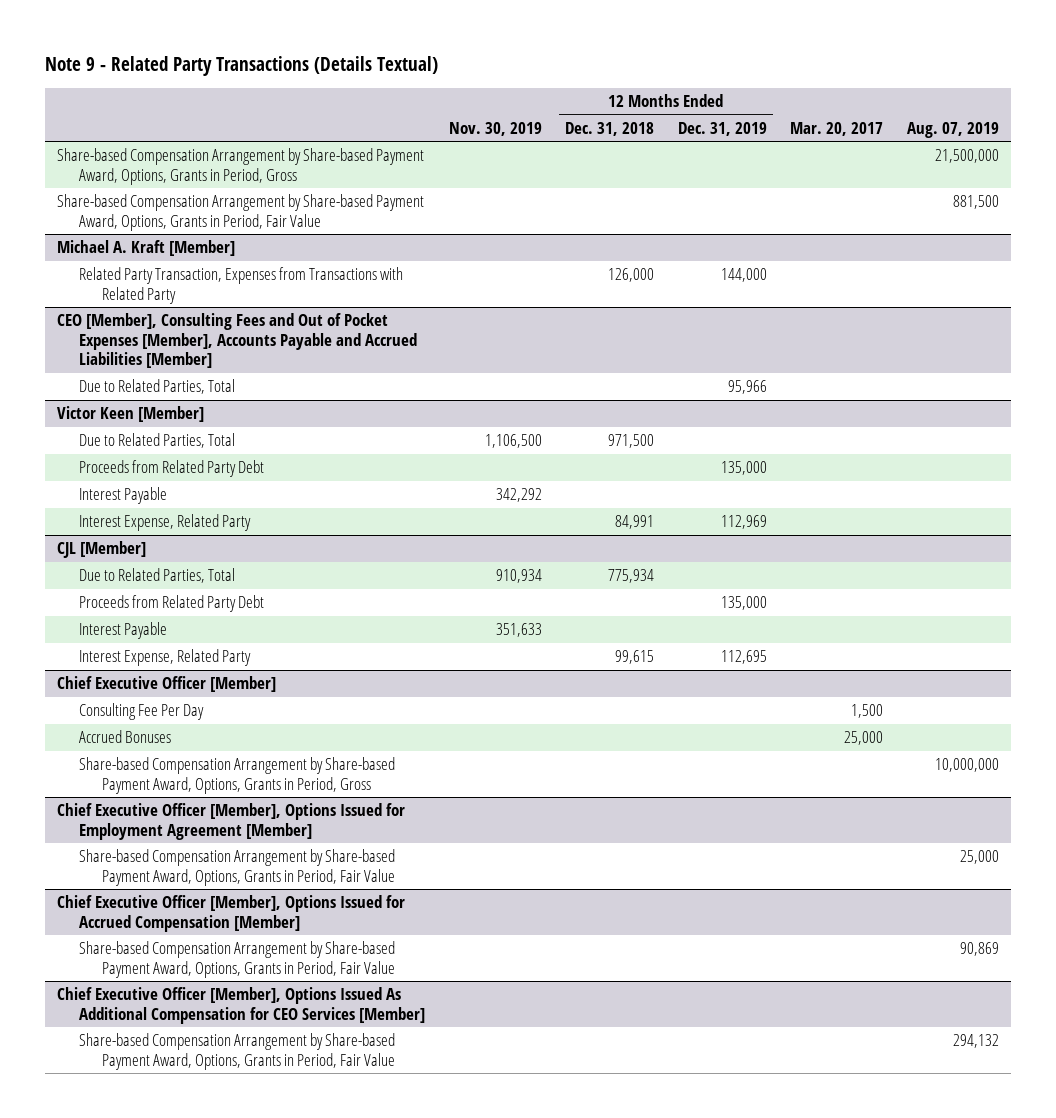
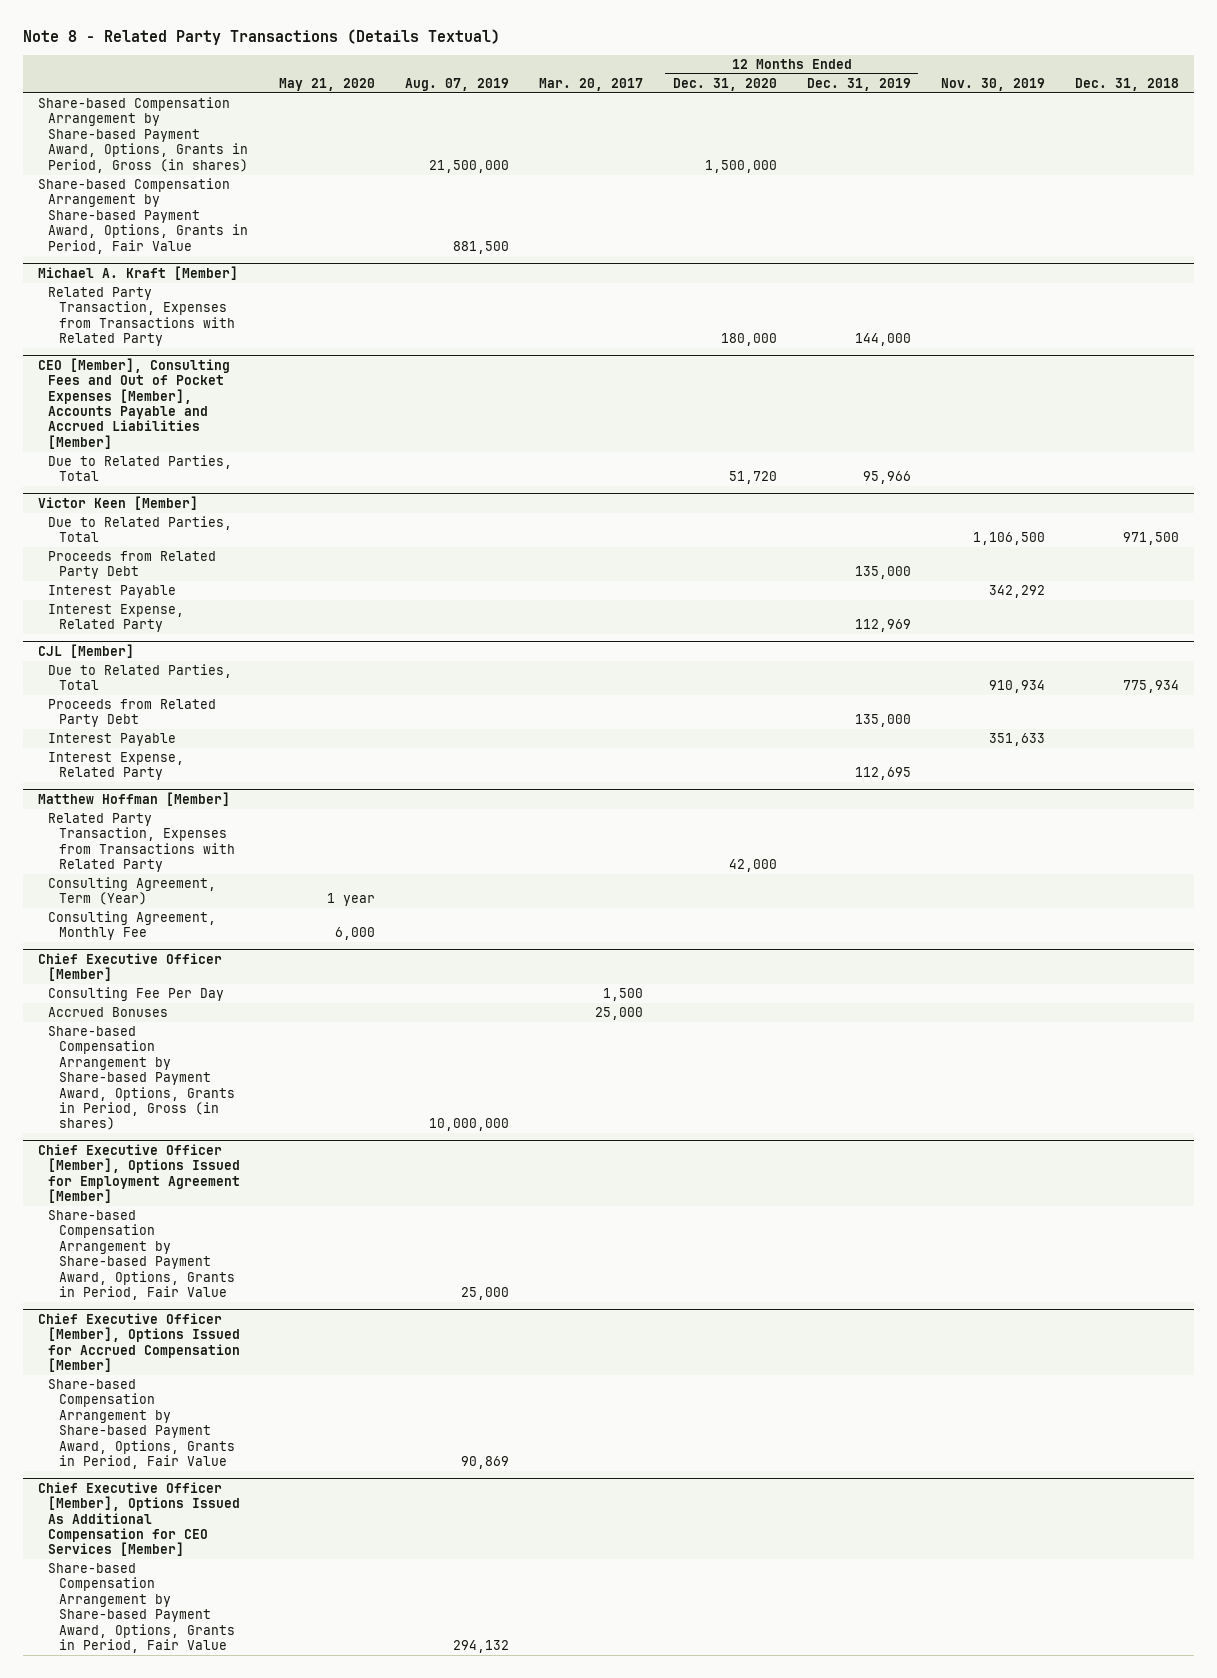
- Note 9 - Related Party Transactions (Details Textual)
+ Note 8 - Related Party Transactions (Details Textual)
- | Nov. 30, 2019 | 12 Months Ended Dec. 31, 2018 | 12 Months Ended Dec. 31, 2019 | Mar. 20, 2017 | Aug. 07, 2019
+ | May 21, 2020 | Aug. 07, 2019 | Mar. 20, 2017 | 12 Months Ended Dec. 31, 2020 | 12 Months Ended Dec. 31, 2019 | Nov. 30, 2019 | Dec. 31, 2018
- Share-based Compensation Arrangement by Share-based Payment Award, Options, Grants in Period, Gross | | | | | 21,500,000
+ Share-based Compensation Arrangement by Share-based Payment Award, Options, Grants in Period, Gross (in shares) | | 21,500,000 | | 1,500,000 | | |
+ Matthew Hoffman [Member]
+ Related Party Transaction, Expenses from Transactions with Related Party | | | | 42,000 | | |
+ Consulting Agreement, Term (Year) | 1 year | | | | | |
+ Consulting Agreement, Monthly Fee | 6,000 | | | | | |
@ Chief Executive Officer [Member]
- Share-based Compensation Arrangement by Share-based Payment Award, Options, Grants in Period, Gross | | | | | 10,000,000
+ Share-based Compensation Arrangement by Share-based Payment Award, Options, Grants in Period, Gross (in shares) | | 10,000,000 | | | | |

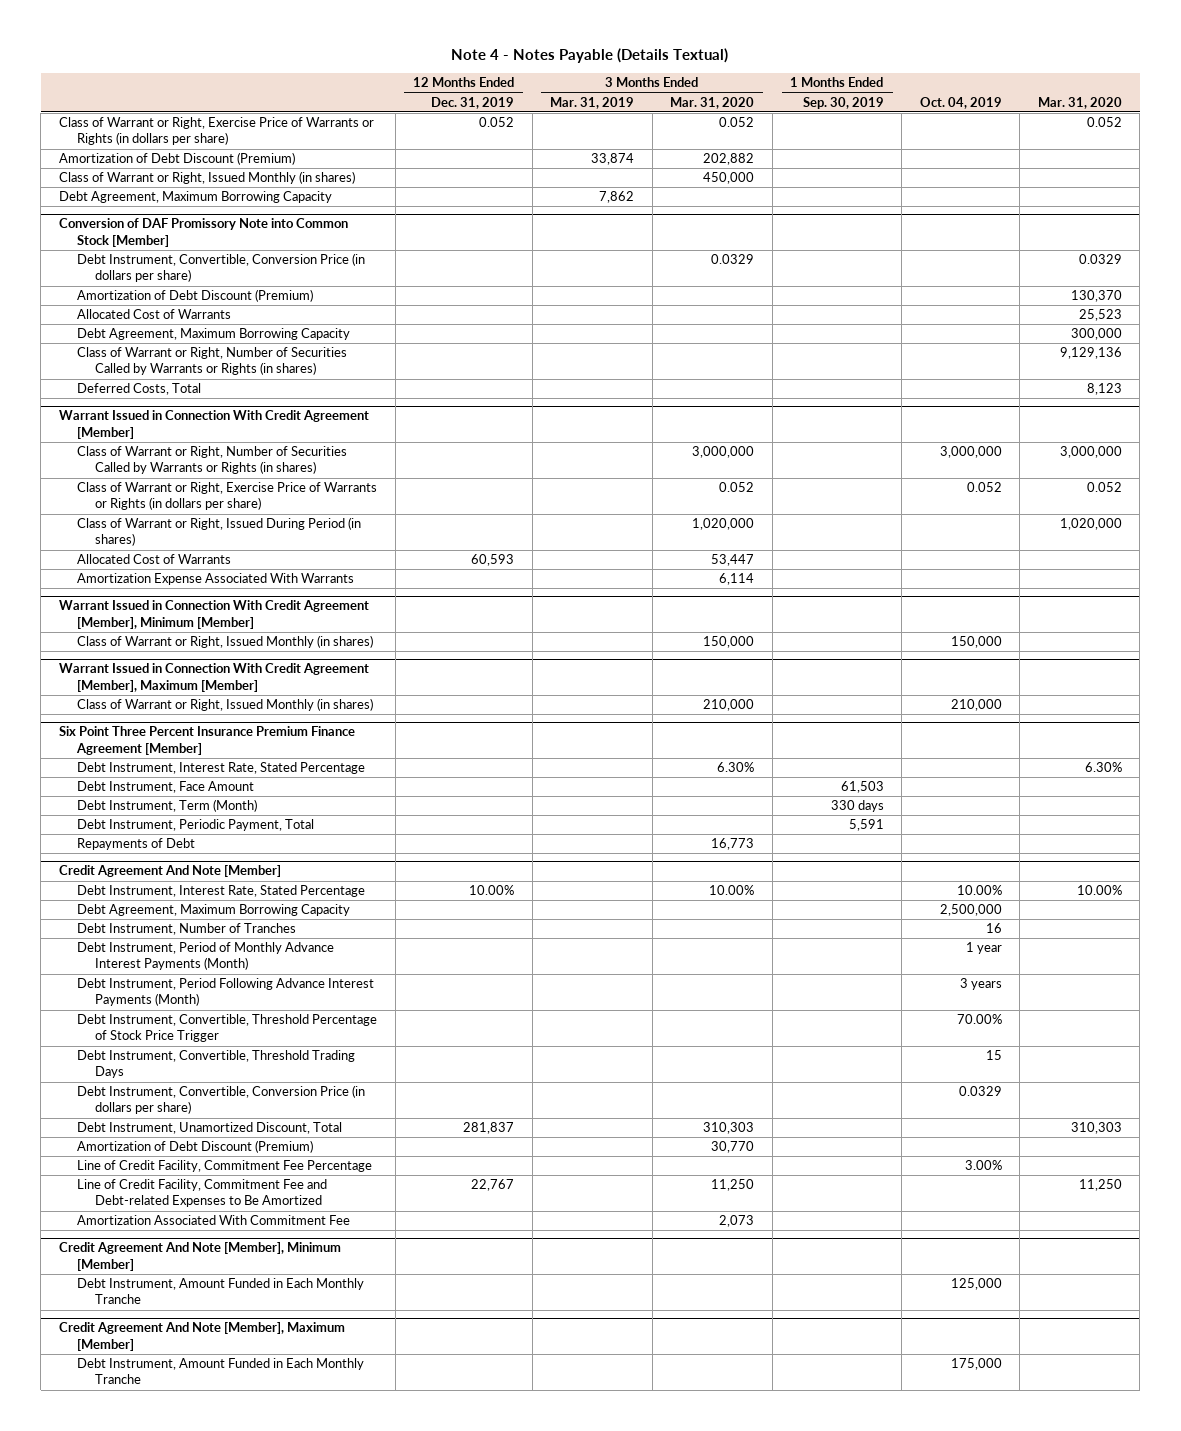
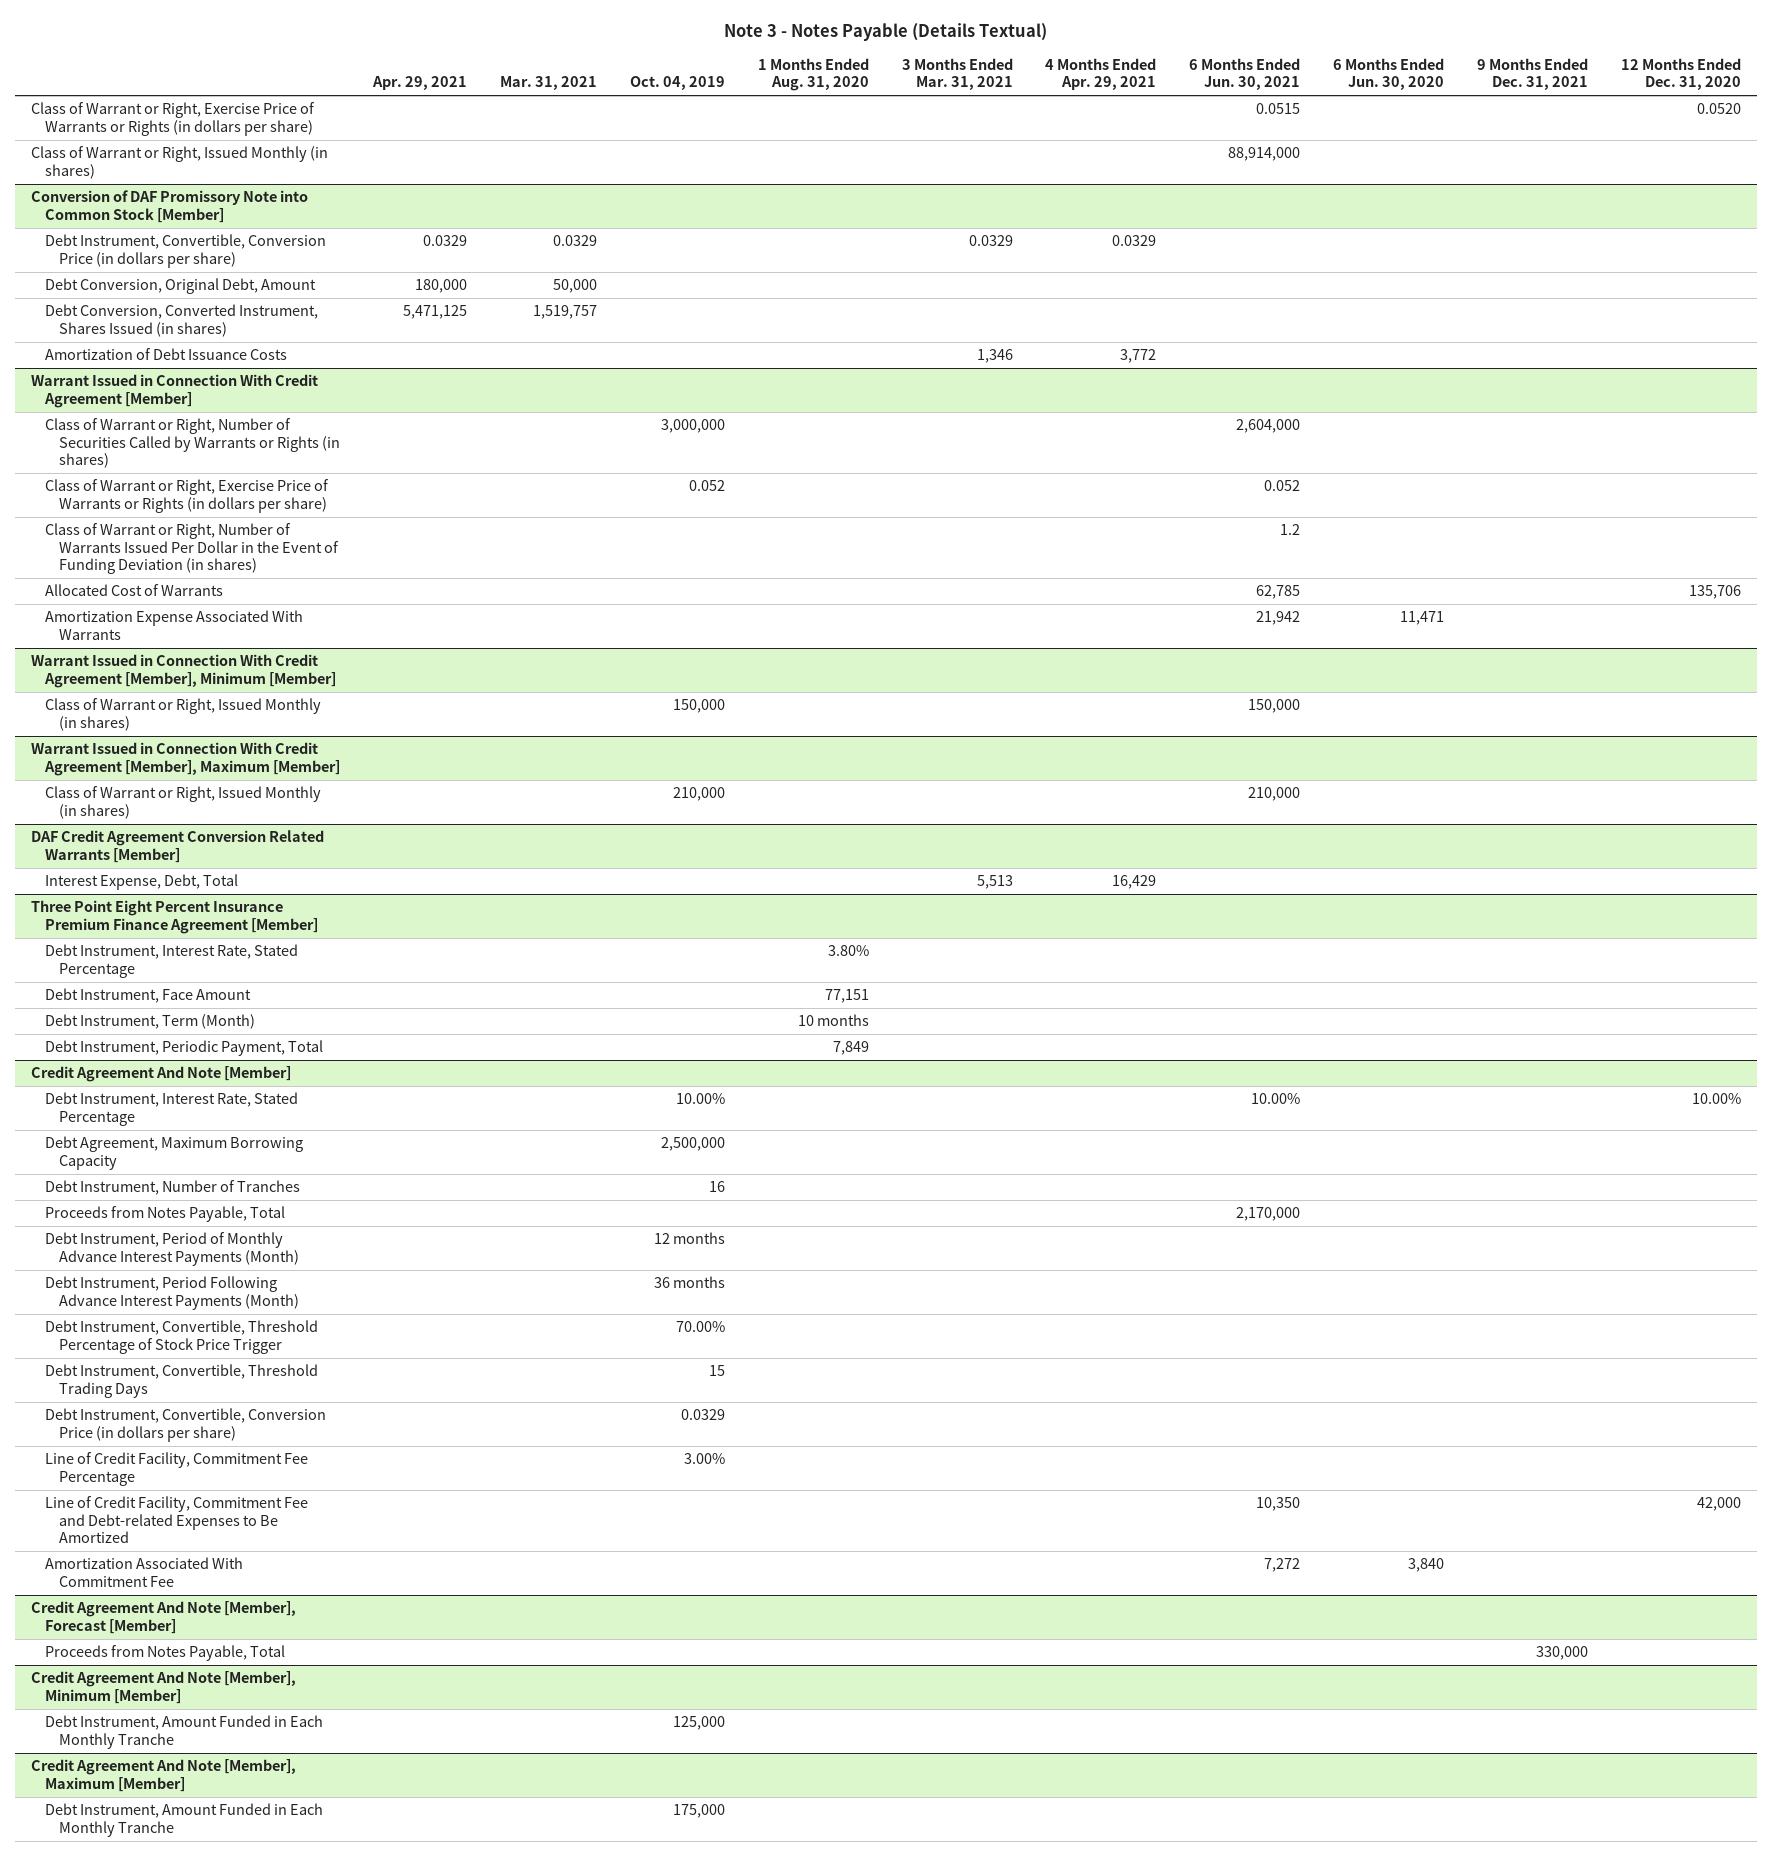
- Note 4 - Notes Payable (Details Textual)
+ Note 3 - Notes Payable (Details Textual)
- | 12 Months Ended Dec. 31, 2019 | 3 Months Ended Mar. 31, 2019 | 3 Months Ended Mar. 31, 2020 | 1 Months Ended Sep. 30, 2019 | Oct. 04, 2019 | Mar. 31, 2020
+ | Apr. 29, 2021 | Mar. 31, 2021 | Oct. 04, 2019 | 1 Months Ended Aug. 31, 2020 | 3 Months Ended Mar. 31, 2021 | 4 Months Ended Apr. 29, 2021 | 6 Months Ended Jun. 30, 2021 | 6 Months Ended Jun. 30, 2020 | 9 Months Ended Dec. 31, 2021 | 12 Months Ended Dec. 31, 2020
- Amortization of Debt Discount (Premium) | | 33,874 | 202,882 | | |
- Debt Agreement, Maximum Borrowing Capacity | | 7,862 | | | |
@ Conversion of DAF Promissory Note into Common Stock [Member]
- Amortization of Debt Discount (Premium) | | | | | | 130,370
- Allocated Cost of Warrants | | | | | | 25,523
- Debt Agreement, Maximum Borrowing Capacity | | | | | | 300,000
- Class of Warrant or Right, Number of Securities Called by Warrants or Rights (in shares) | | | | | | 9,129,136
- Deferred Costs, Total | | | | | | 8,123
+ Debt Conversion, Original Debt, Amount | 180,000 | 50,000 | | | | | | | |
+ Debt Conversion, Converted Instrument, Shares Issued (in shares) | 5,471,125 | 1,519,757 | | | | | | | |
+ Amortization of Debt Issuance Costs | | | | | 1,346 | 3,772 | | | |
@ Warrant Issued in Connection With Credit Agreement [Member]
- Class of Warrant or Right, Issued During Period (in shares) | | | 1,020,000 | | | 1,020,000
+ Class of Warrant or Right, Number of Warrants Issued Per Dollar in the Event of Funding Deviation (in shares) | | | | | | | 1.2 | | |
- Six Point Three Percent Insurance Premium Finance Agreement [Member]
- Debt Instrument, Interest Rate, Stated Percentage | | | 6.30% | | | 6.30%
- Debt Instrument, Face Amount | | | | 61,503 | |
- Debt Instrument, Term (Month) | | | | 330 days | |
- Debt Instrument, Periodic Payment, Total | | | | 5,591 | |
- Repayments of Debt | | | 16,773 | | |
+ DAF Credit Agreement Conversion Related Warrants [Member]
+ Interest Expense, Debt, Total | | | | | 5,513 | 16,429 | | | |
+ Three Point Eight Percent Insurance Premium Finance Agreement [Member]
+ Debt Instrument, Interest Rate, Stated Percentage | | | | 3.80% | | | | | |
+ Debt Instrument, Face Amount | | | | 77,151 | | | | | |
+ Debt Instrument, Term (Month) | | | | 10 months | | | | | |
+ Debt Instrument, Periodic Payment, Total | | | | 7,849 | | | | | |
@ Credit Agreement And Note [Member]
- Debt Instrument, Period of Monthly Advance Interest Payments (Month) | | | | | 1 year |
- Debt Instrument, Period Following Advance Interest Payments (Month) | | | | | 3 years |
+ Proceeds from Notes Payable, Total | | | | | | | 2,170,000 | | |
+ Debt Instrument, Period of Monthly Advance Interest Payments (Month) | | | 12 months | | | | | | |
+ Debt Instrument, Period Following Advance Interest Payments (Month) | | | 36 months | | | | | | |
- Debt Instrument, Unamortized Discount, Total | 281,837 | | 310,303 | | | 310,303
- Amortization of Debt Discount (Premium) | | | 30,770 | | |
+ Credit Agreement And Note [Member], Forecast [Member]
+ Proceeds from Notes Payable, Total | | | | | | | | | 330,000 |

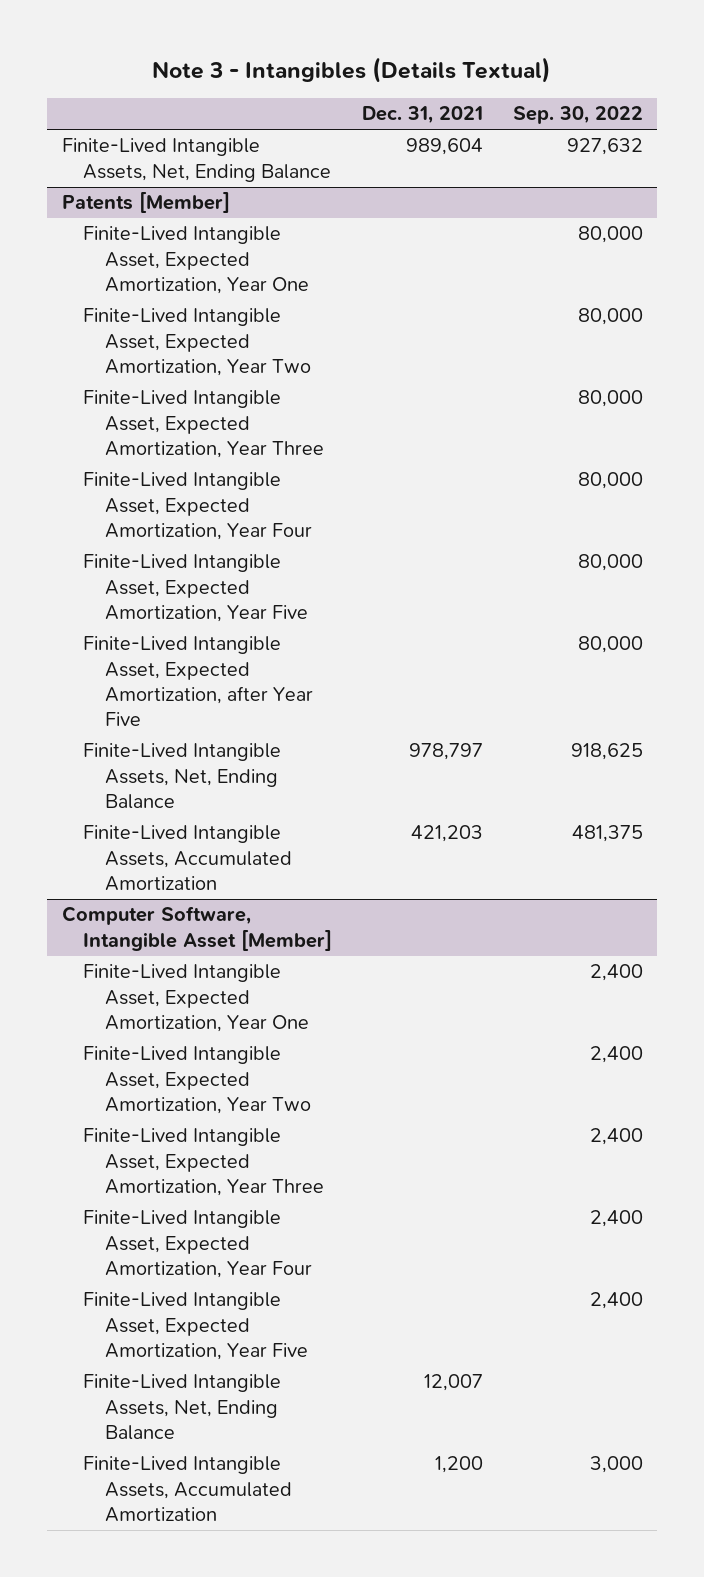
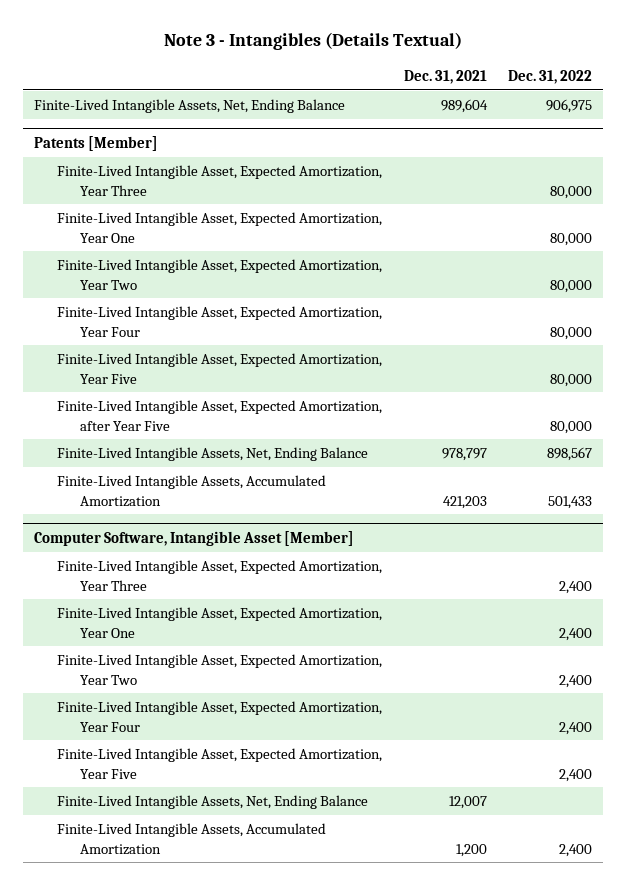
- | Dec. 31, 2021 | Sep. 30, 2022
+ | Dec. 31, 2021 | Dec. 31, 2022
@ Patents [Member]
moved up: Finite-Lived Intangible Asset, Expected Amortization, Year Three | | 80,000
@ Computer Software, Intangible Asset [Member]
moved up: Finite-Lived Intangible Asset, Expected Amortization, Year Three | | 2,400

